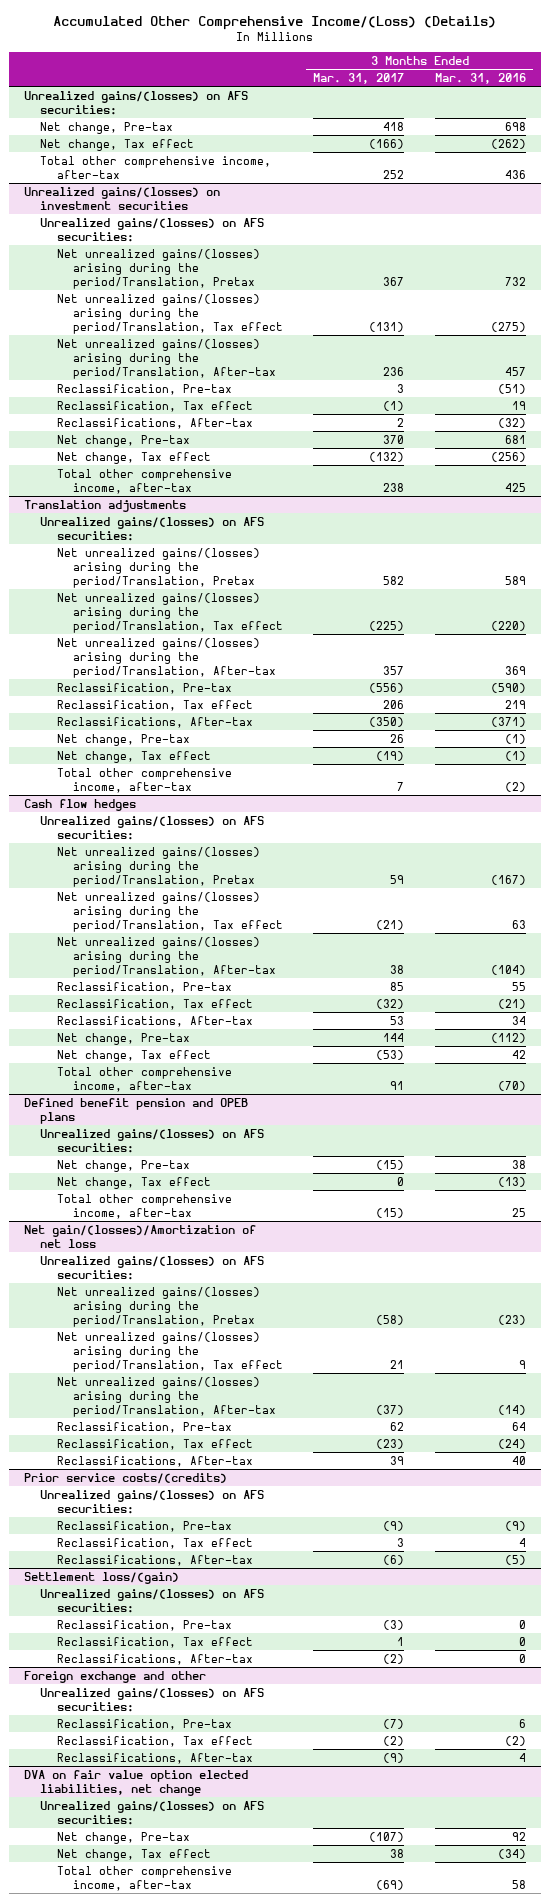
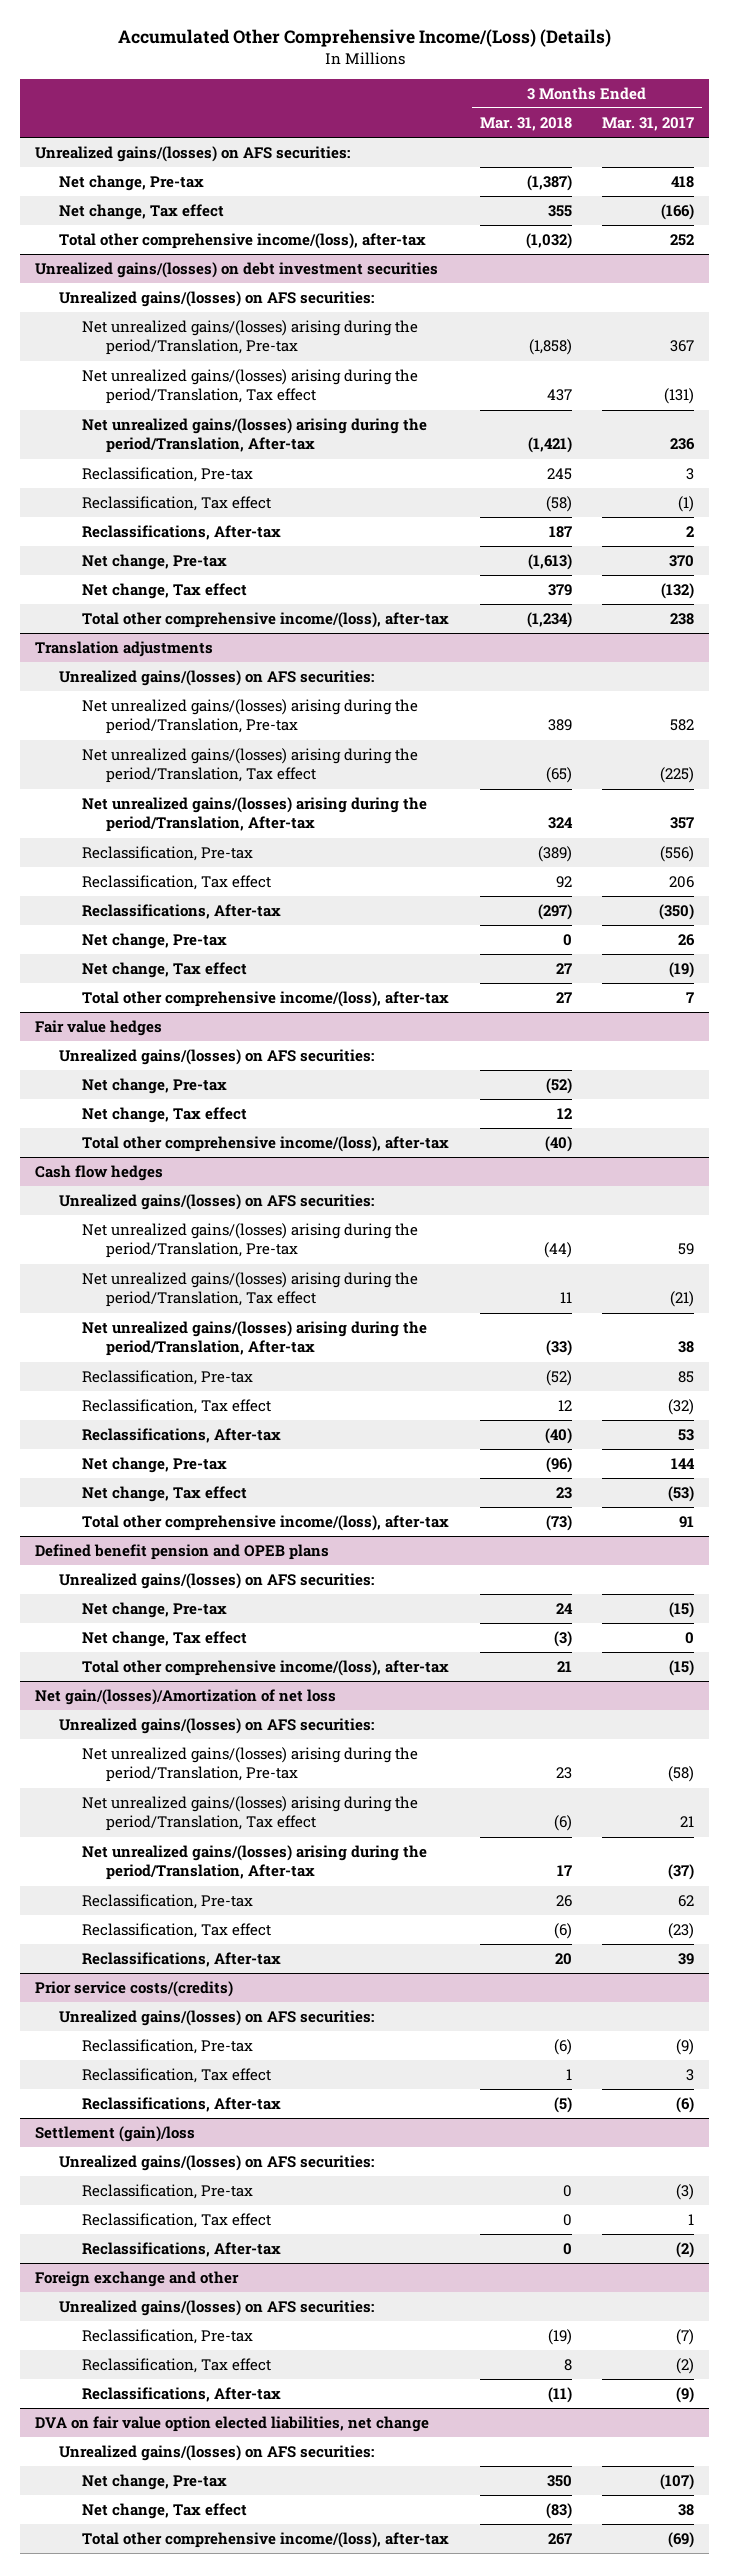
- | 3 Months Ended Mar. 31, 2017 | 3 Months Ended Mar. 31, 2016
+ | 3 Months Ended Mar. 31, 2018 | 3 Months Ended Mar. 31, 2017
- Total other comprehensive income, after-tax | 252 | 436
- Unrealized gains/(losses) on investment securities
+ Total other comprehensive income/(loss), after-tax | (1,032) | 252
+ Unrealized gains/(losses) on debt investment securities
- Net unrealized gains/(losses) arising during the period/Translation, Pretax | 367 | 732
+ Net unrealized gains/(losses) arising during the period/Translation, Pre-tax | (1,858) | 367
- Total other comprehensive income, after-tax | 238 | 425
+ Total other comprehensive income/(loss), after-tax | (1,234) | 238
@ Translation adjustments
- Net unrealized gains/(losses) arising during the period/Translation, Pretax | 582 | 589
+ Net unrealized gains/(losses) arising during the period/Translation, Pre-tax | 389 | 582
- Total other comprehensive income, after-tax | 7 | (2)
+ Total other comprehensive income/(loss), after-tax | 27 | 7
+ Fair value hedges
+ Unrealized gains/(losses) on AFS securities:
+ Net change, Pre-tax | (52) |
+ Net change, Tax effect | 12 |
+ Total other comprehensive income/(loss), after-tax | (40) |
@ Cash flow hedges
- Net unrealized gains/(losses) arising during the period/Translation, Pretax | 59 | (167)
+ Net unrealized gains/(losses) arising during the period/Translation, Pre-tax | (44) | 59
- Total other comprehensive income, after-tax | 91 | (70)
+ Total other comprehensive income/(loss), after-tax | (73) | 91
@ Defined benefit pension and OPEB plans
- Total other comprehensive income, after-tax | (15) | 25
+ Total other comprehensive income/(loss), after-tax | 21 | (15)
@ Net gain/(losses)/Amortization of net loss
- Net unrealized gains/(losses) arising during the period/Translation, Pretax | (58) | (23)
+ Net unrealized gains/(losses) arising during the period/Translation, Pre-tax | 23 | (58)
- Settlement loss/(gain)
+ Settlement (gain)/loss
@ DVA on fair value option elected liabilities, net change
- Total other comprehensive income, after-tax | (69) | 58
+ Total other comprehensive income/(loss), after-tax | 267 | (69)

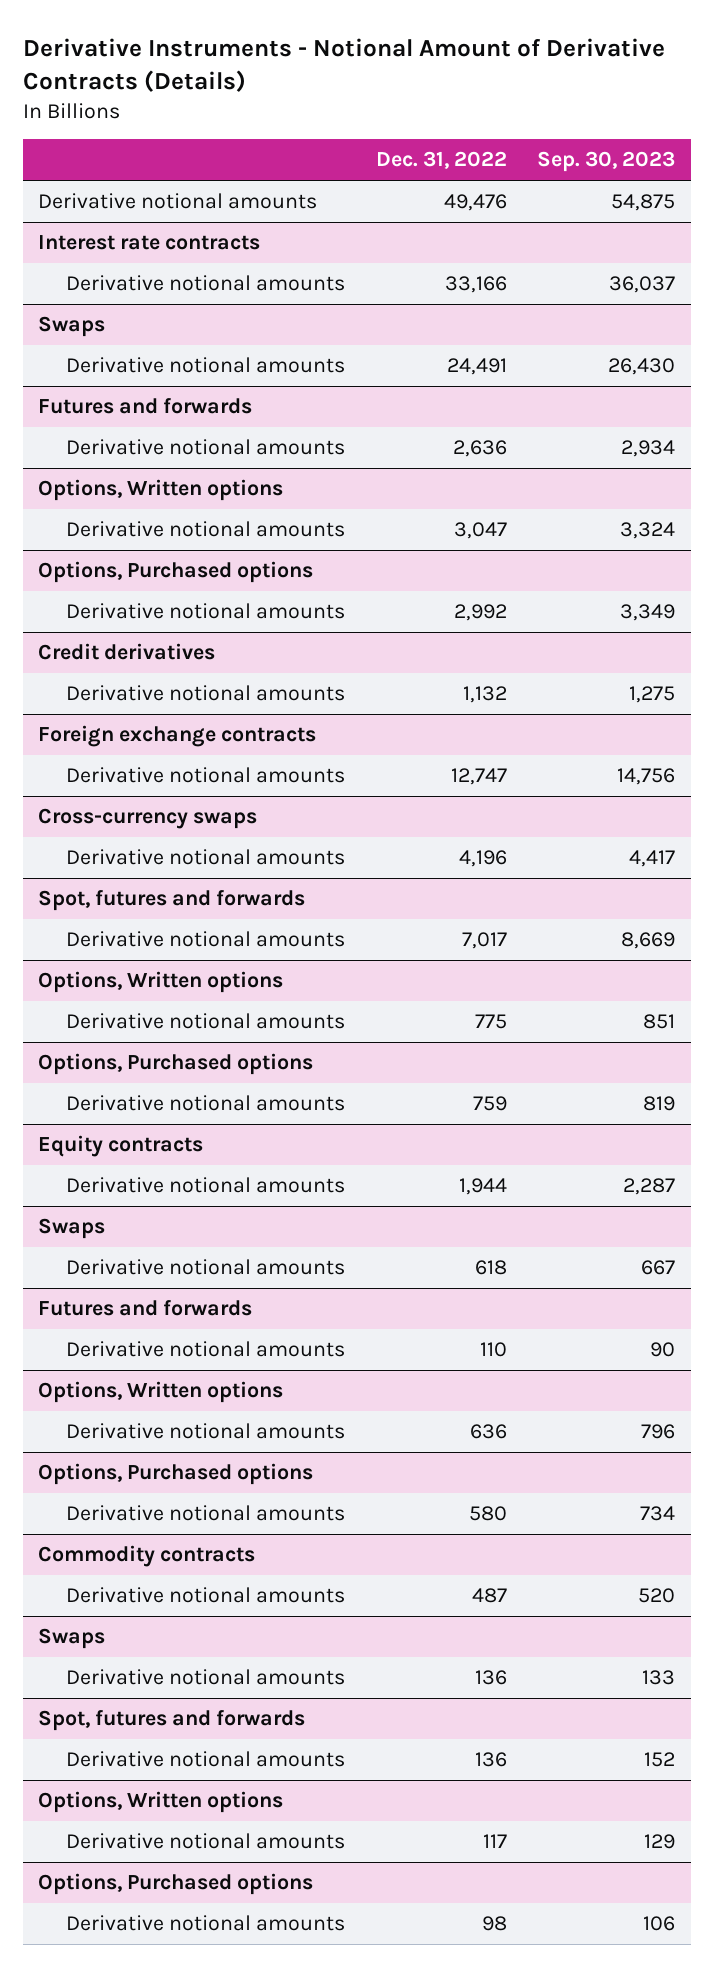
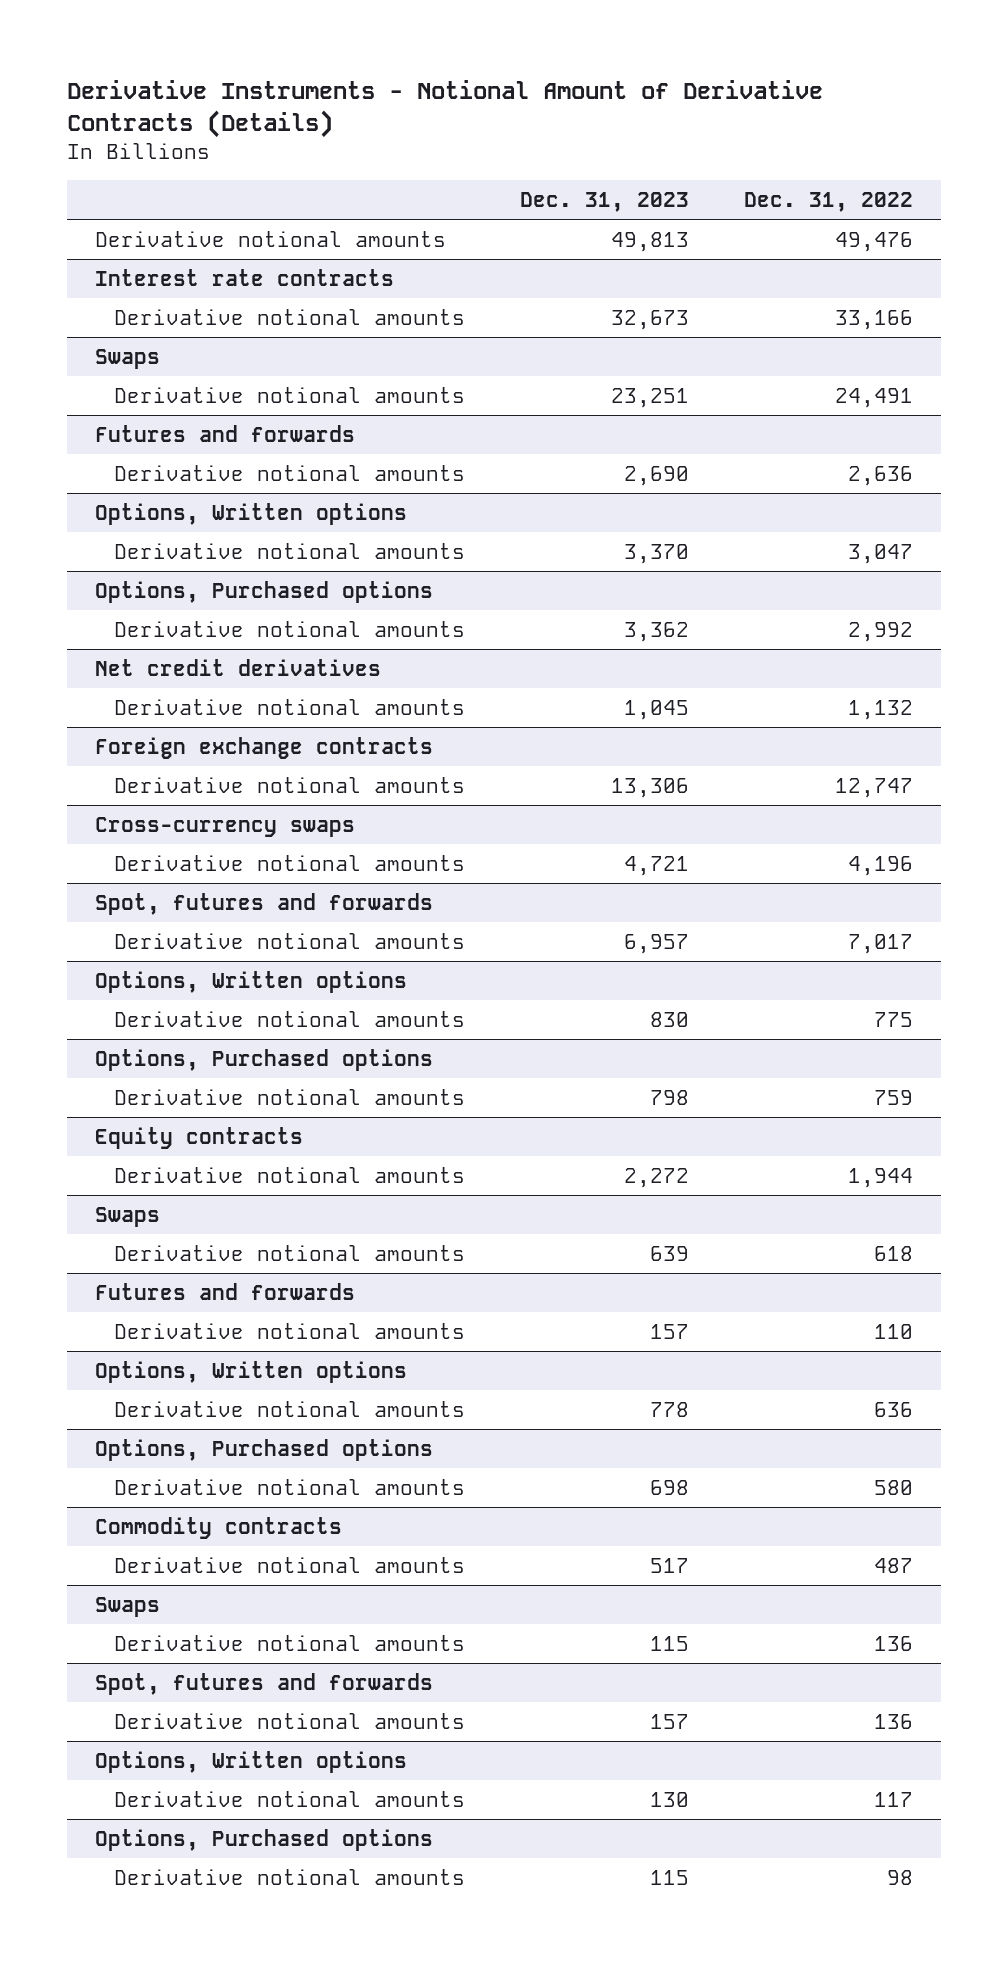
- | Dec. 31, 2022 | Sep. 30, 2023
+ | Dec. 31, 2023 | Dec. 31, 2022
- Credit derivatives
+ Net credit derivatives

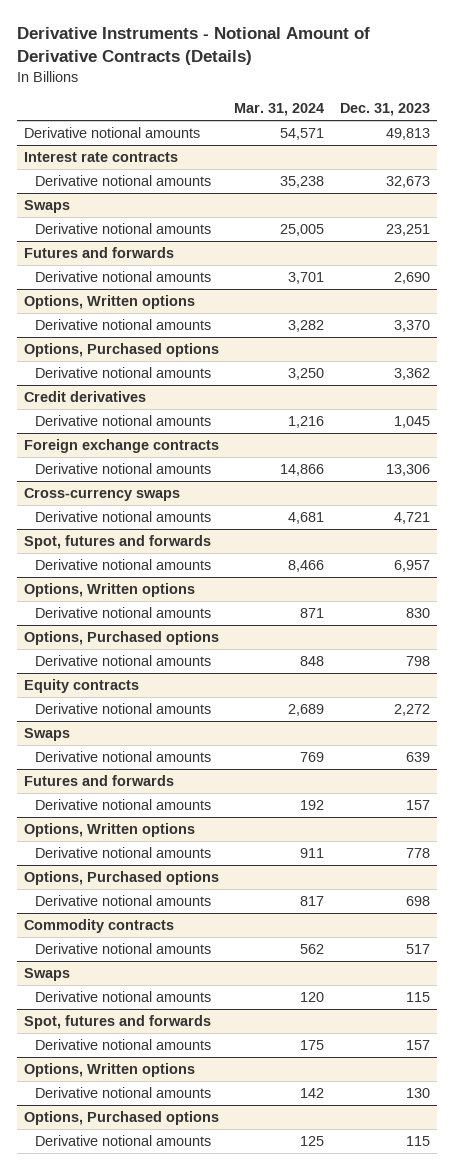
- | Dec. 31, 2023 | Dec. 31, 2022
+ | Mar. 31, 2024 | Dec. 31, 2023
- Net credit derivatives
+ Credit derivatives

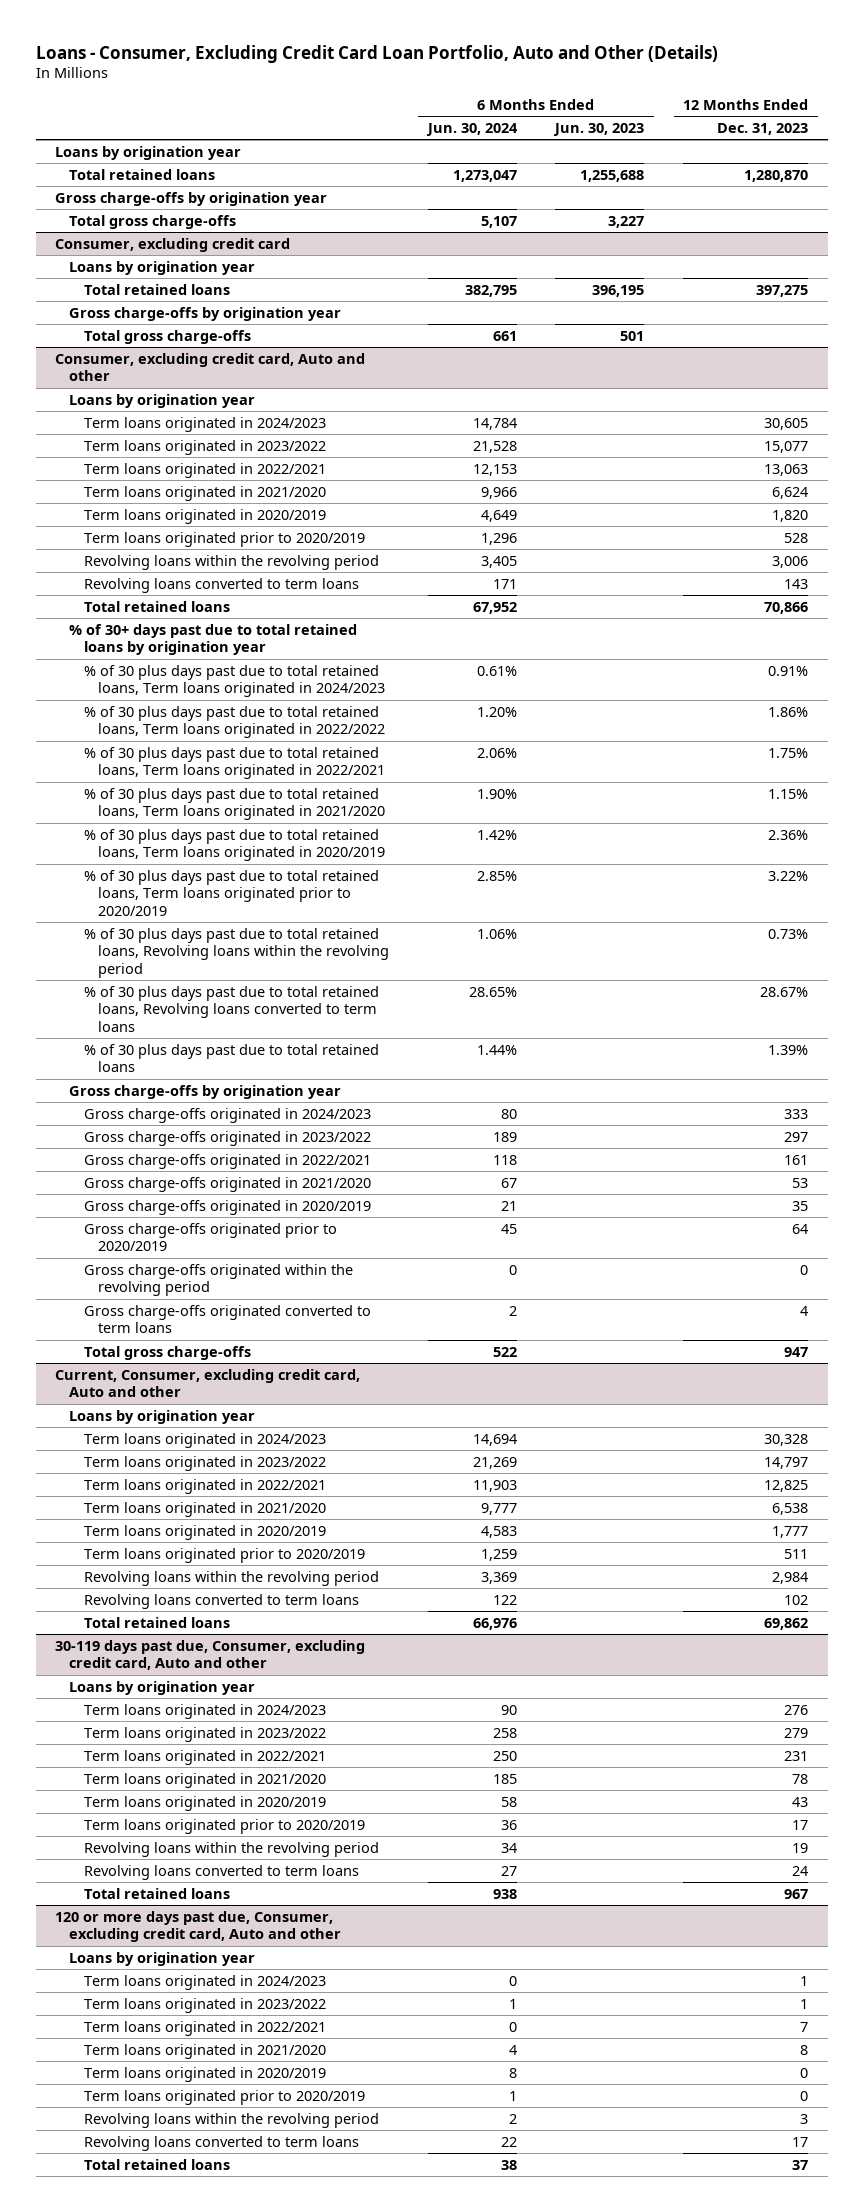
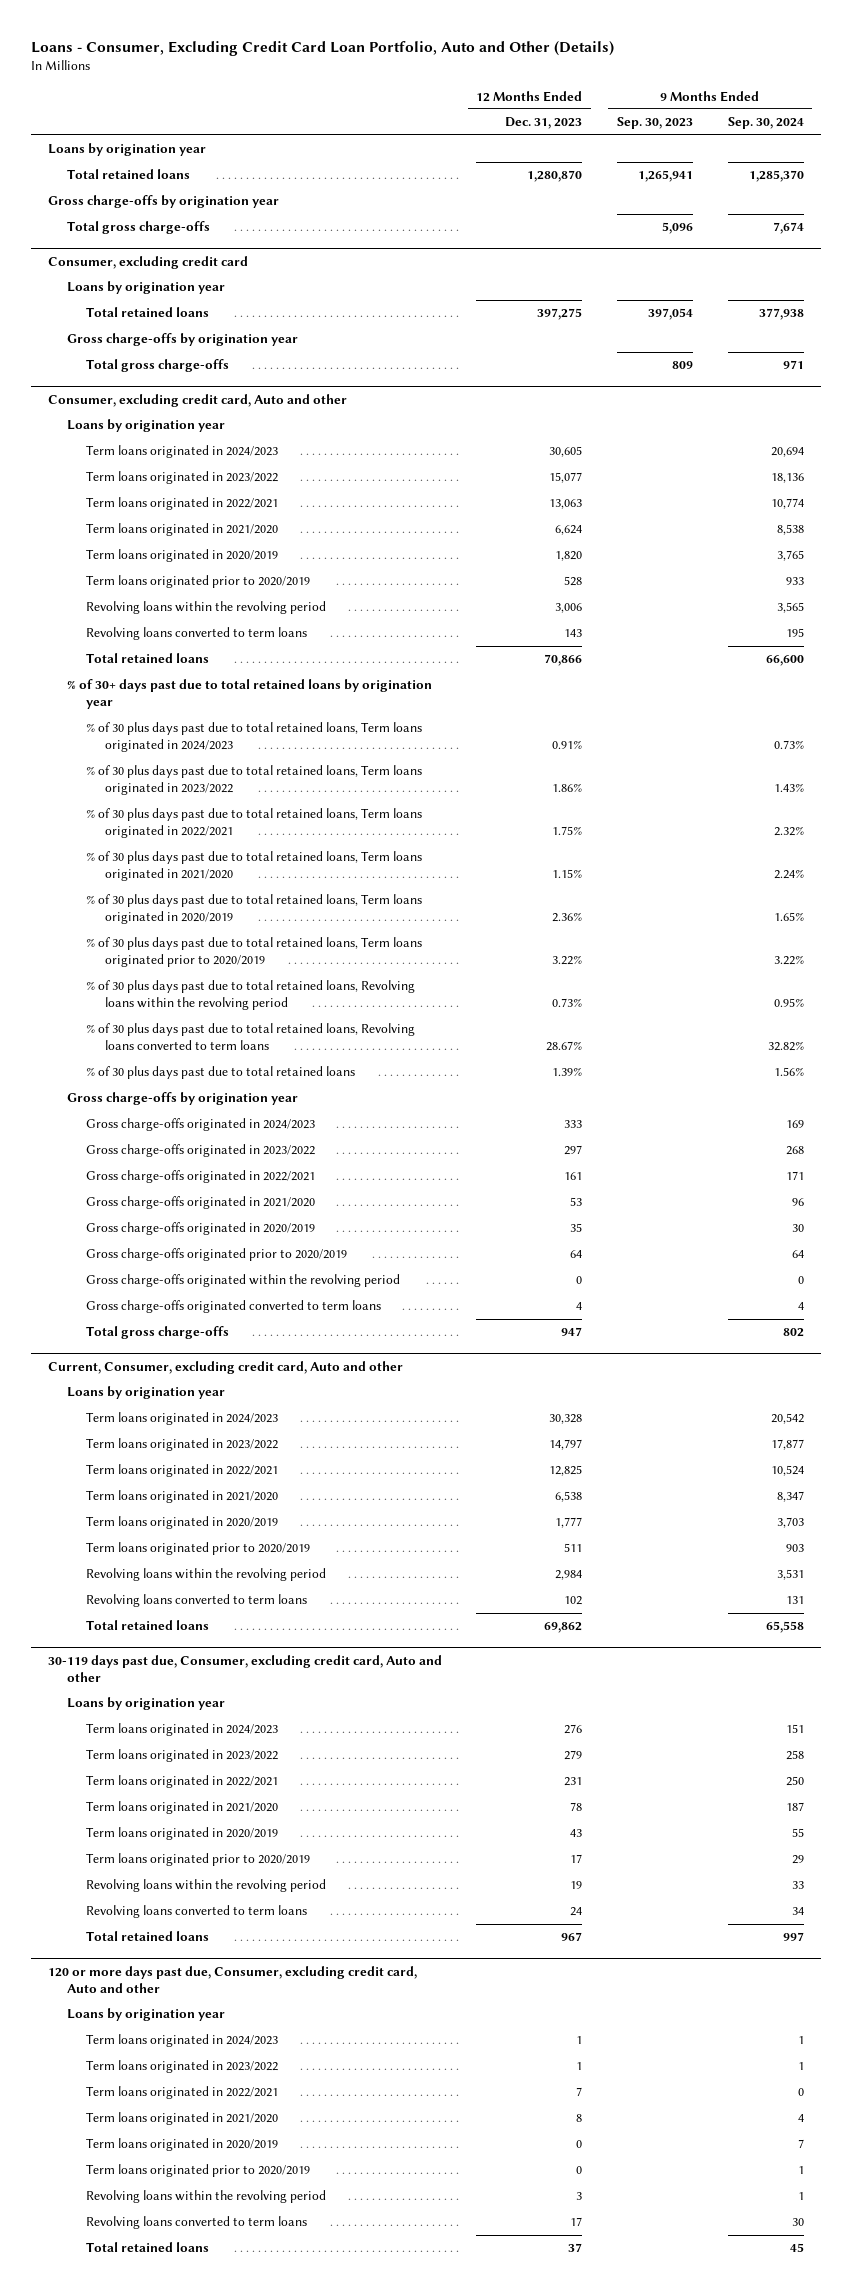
- | 6 Months Ended Jun. 30, 2024 | 6 Months Ended Jun. 30, 2023 | 12 Months Ended Dec. 31, 2023
+ | 12 Months Ended Dec. 31, 2023 | 9 Months Ended Sep. 30, 2023 | 9 Months Ended Sep. 30, 2024
@ Consumer, excluding credit card, Auto and other
- % of 30 plus days past due to total retained loans, Term loans originated in 2022/2022 | 1.20% | | 1.86%
+ % of 30 plus days past due to total retained loans, Term loans originated in 2023/2022 | 1.86% | | 1.43%

